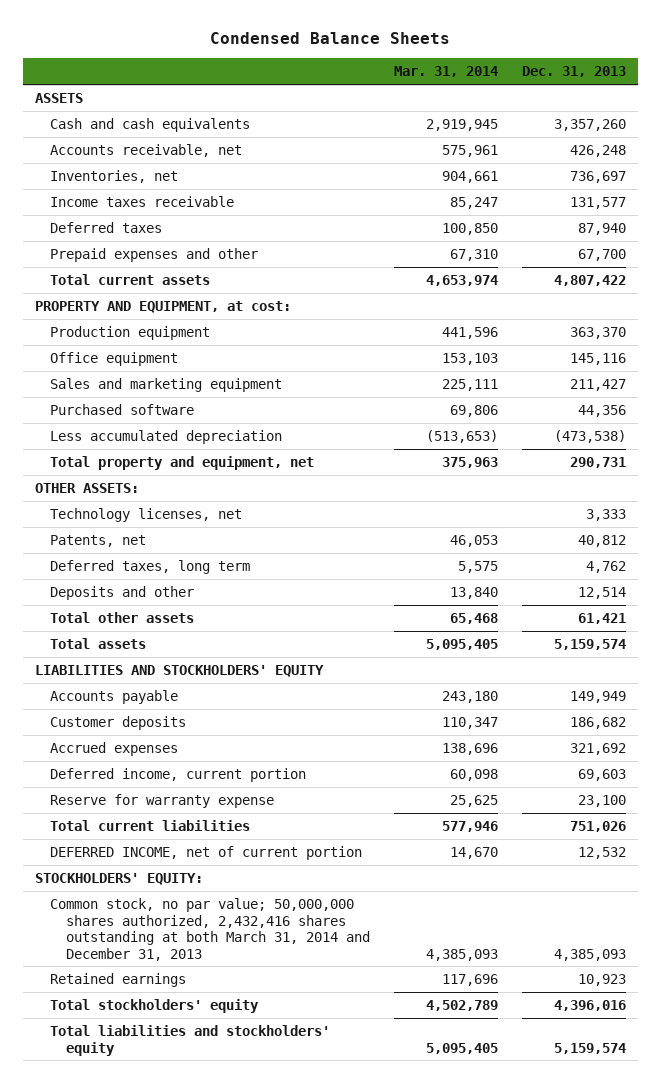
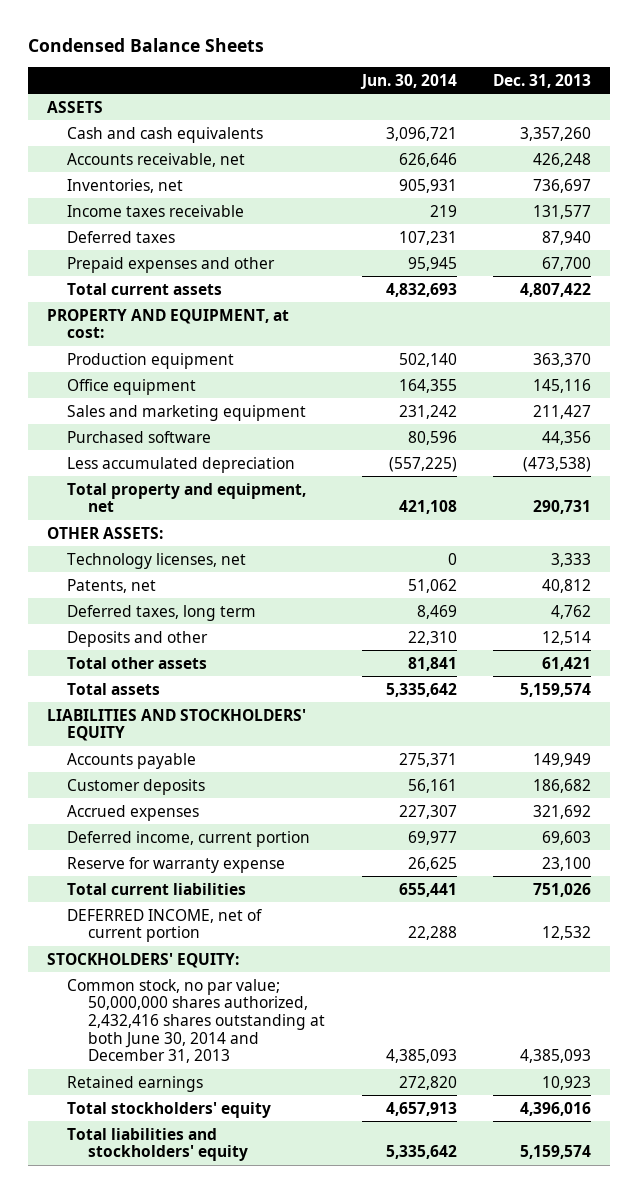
- | Mar. 31, 2014 | Dec. 31, 2013
+ | Jun. 30, 2014 | Dec. 31, 2013
- Common stock, no par value; 50,000,000 shares authorized, 2,432,416 shares outstanding at both March 31, 2014 and December 31, 2013 | 4,385,093 | 4,385,093
+ Common stock, no par value; 50,000,000 shares authorized, 2,432,416 shares outstanding at both June 30, 2014 and December 31, 2013 | 4,385,093 | 4,385,093

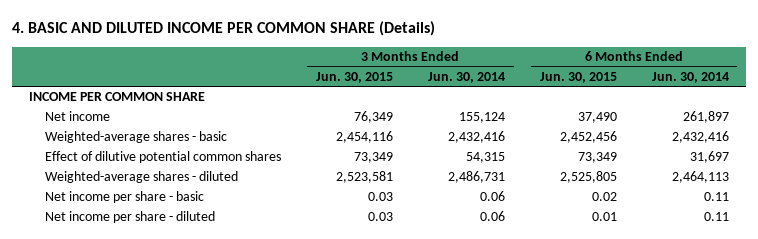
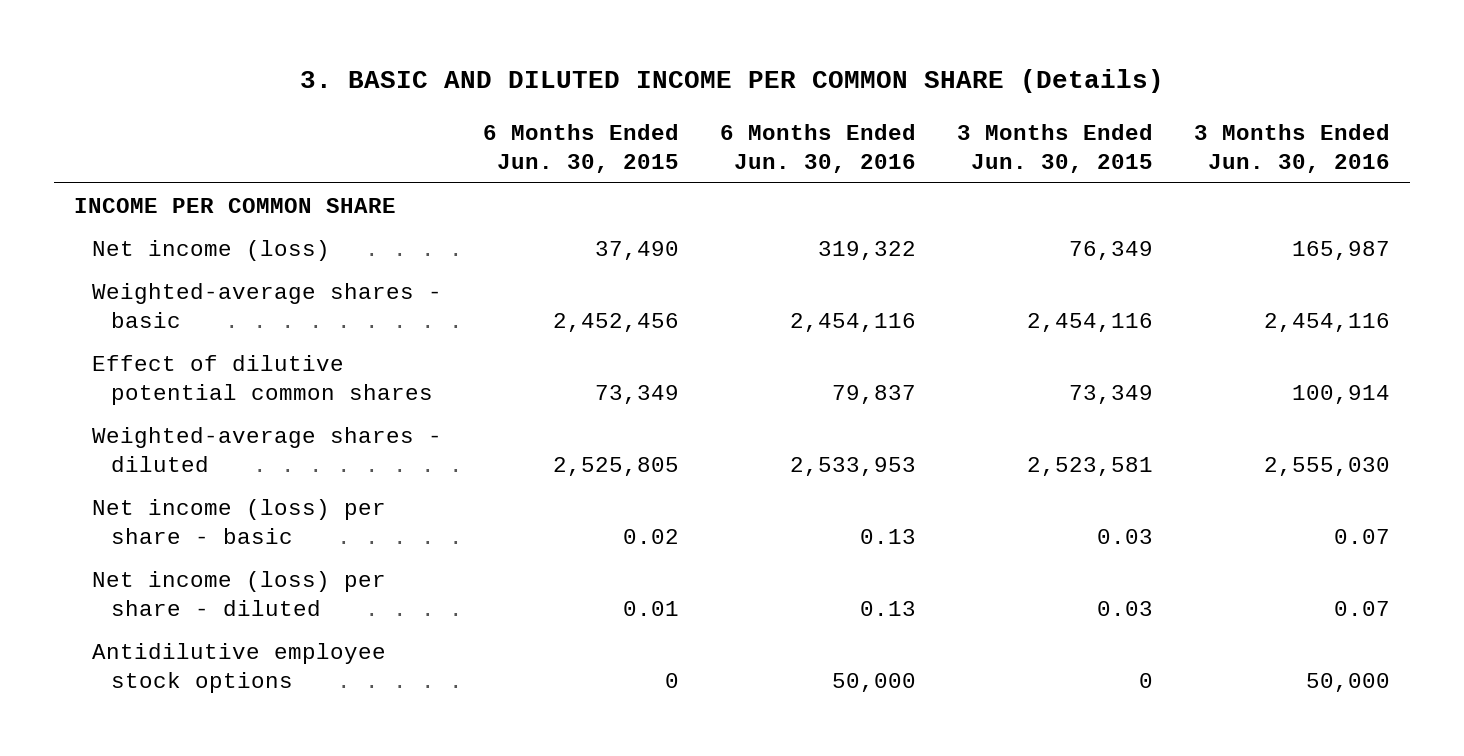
- 4. BASIC AND DILUTED INCOME PER COMMON SHARE (Details)
+ 3. BASIC AND DILUTED INCOME PER COMMON SHARE (Details)
- | 3 Months Ended Jun. 30, 2015 | 3 Months Ended Jun. 30, 2014 | 6 Months Ended Jun. 30, 2015 | 6 Months Ended Jun. 30, 2014
+ | 6 Months Ended Jun. 30, 2015 | 6 Months Ended Jun. 30, 2016 | 3 Months Ended Jun. 30, 2015 | 3 Months Ended Jun. 30, 2016
- Net income | 76,349 | 155,124 | 37,490 | 261,897
+ Net income (loss) | 37,490 | 319,322 | 76,349 | 165,987
- Net income per share - basic | 0.03 | 0.06 | 0.02 | 0.11
- Net income per share - diluted | 0.03 | 0.06 | 0.01 | 0.11
+ Net income (loss) per share - basic | 0.02 | 0.13 | 0.03 | 0.07
+ Net income (loss) per share - diluted | 0.01 | 0.13 | 0.03 | 0.07
+ Antidilutive employee stock options | 0 | 50,000 | 0 | 50,000

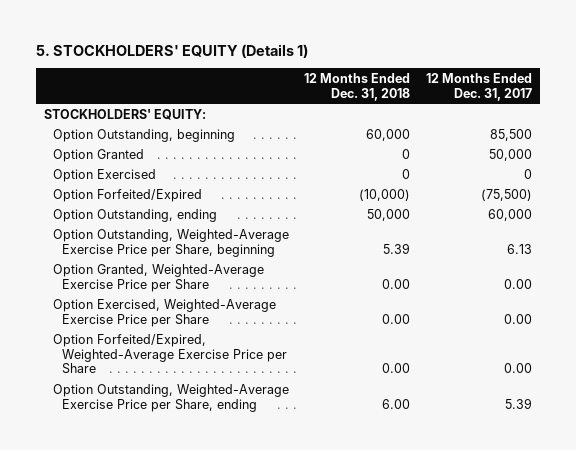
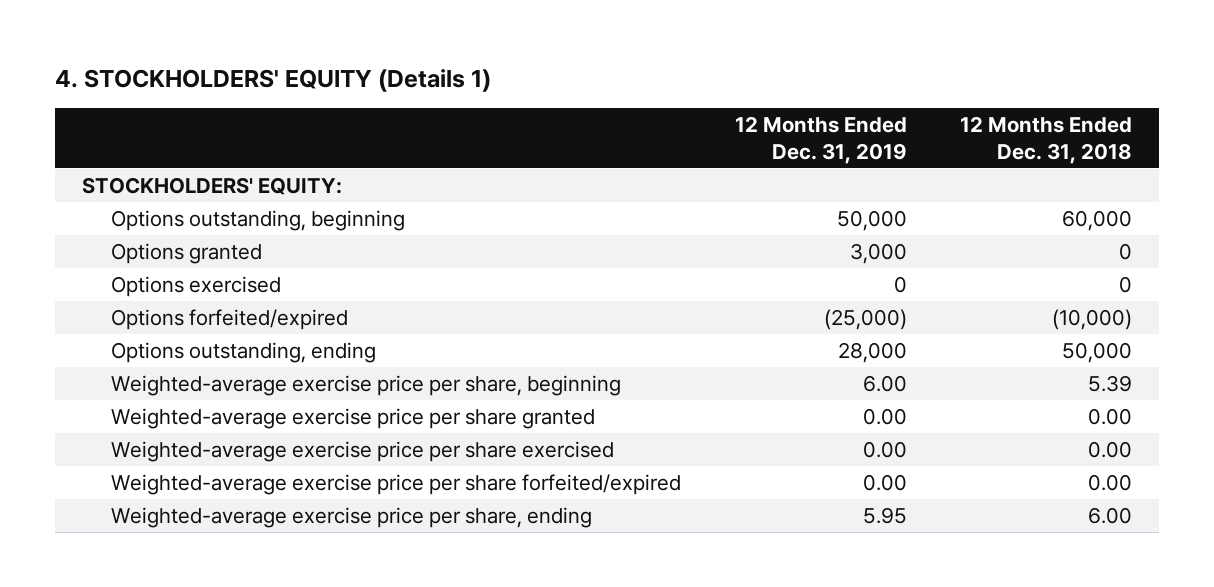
- 5. STOCKHOLDERS' EQUITY (Details 1)
+ 4. STOCKHOLDERS' EQUITY (Details 1)
- | 12 Months Ended Dec. 31, 2018 | 12 Months Ended Dec. 31, 2017
+ | 12 Months Ended Dec. 31, 2019 | 12 Months Ended Dec. 31, 2018
- Option Outstanding, beginning | 60,000 | 85,500
- Option Granted | 0 | 50,000
- Option Exercised | 0 | 0
- Option Forfeited/Expired | (10,000) | (75,500)
- Option Outstanding, ending | 50,000 | 60,000
- Option Outstanding, Weighted-Average Exercise Price per Share, beginning | 5.39 | 6.13
- Option Granted, Weighted-Average Exercise Price per Share | 0.00 | 0.00
- Option Exercised, Weighted-Average Exercise Price per Share | 0.00 | 0.00
- Option Forfeited/Expired, Weighted-Average Exercise Price per Share | 0.00 | 0.00
- Option Outstanding, Weighted-Average Exercise Price per Share, ending | 6.00 | 5.39
+ Options outstanding, beginning | 50,000 | 60,000
+ Options granted | 3,000 | 0
+ Options exercised | 0 | 0
+ Options forfeited/expired | (25,000) | (10,000)
+ Options outstanding, ending | 28,000 | 50,000
+ Weighted-average exercise price per share, beginning | 6.00 | 5.39
+ Weighted-average exercise price per share granted | 0.00 | 0.00
+ Weighted-average exercise price per share exercised | 0.00 | 0.00
+ Weighted-average exercise price per share forfeited/expired | 0.00 | 0.00
+ Weighted-average exercise price per share, ending | 5.95 | 6.00

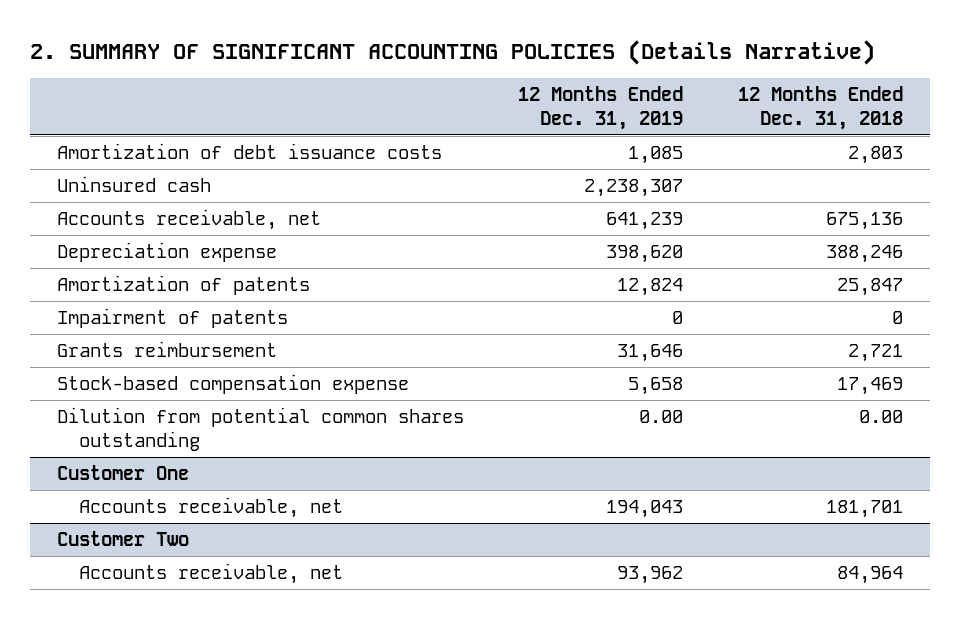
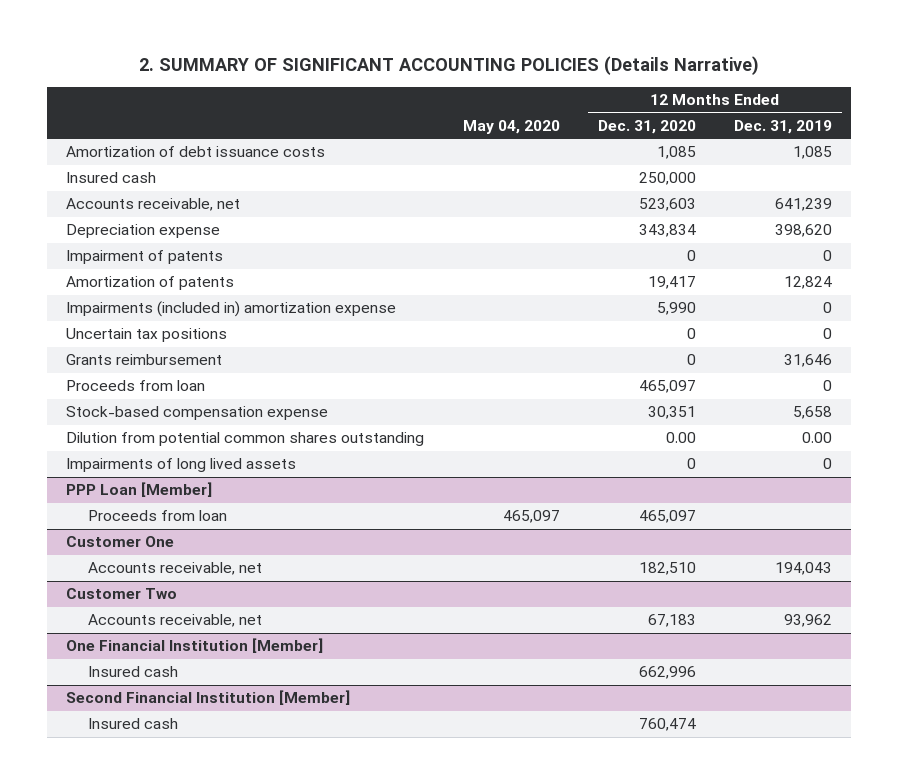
- | 12 Months Ended Dec. 31, 2019 | 12 Months Ended Dec. 31, 2018
+ | May 04, 2020 | 12 Months Ended Dec. 31, 2020 | 12 Months Ended Dec. 31, 2019
- Uninsured cash | 2,238,307 |
+ Insured cash | | 250,000 |
moved down: Amortization of patents | | 19,417 | 12,824
+ Impairments (included in) amortization expense | | 5,990 | 0
+ Uncertain tax positions | | 0 | 0
+ Proceeds from loan | | 465,097 | 0
+ Impairments of long lived assets | | 0 | 0
+ PPP Loan [Member]
+ Proceeds from loan | 465,097 | 465,097 |
+ One Financial Institution [Member]
+ Insured cash | | 662,996 |
+ Second Financial Institution [Member]
+ Insured cash | | 760,474 |

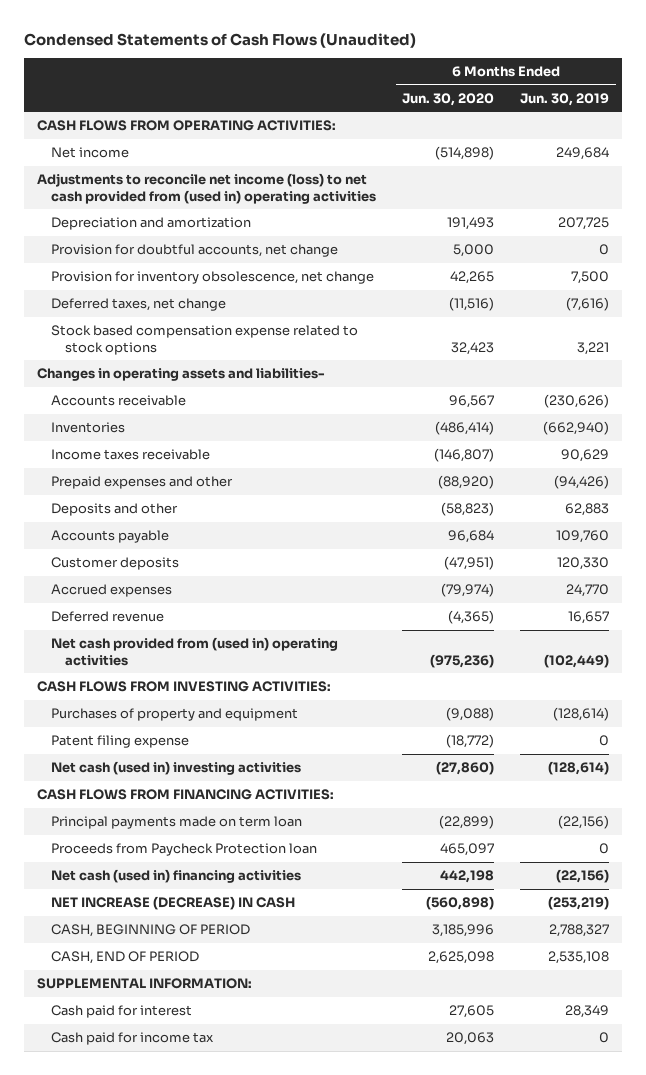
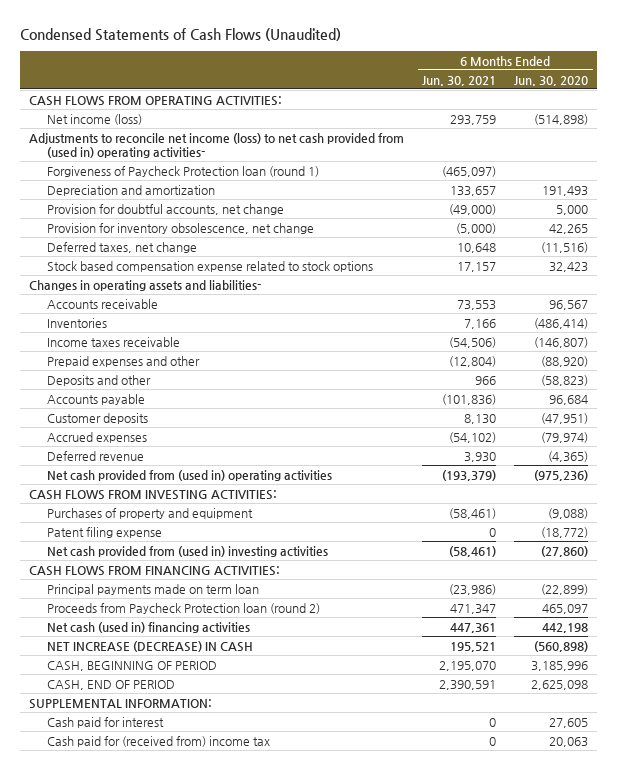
- | 6 Months Ended Jun. 30, 2020 | 6 Months Ended Jun. 30, 2019
+ | 6 Months Ended Jun. 30, 2021 | 6 Months Ended Jun. 30, 2020
- Net income | (514,898) | 249,684
- Adjustments to reconcile net income (loss) to net cash provided from (used in) operating activities
+ Net income (loss) | 293,759 | (514,898)
+ Adjustments to reconcile net income (loss) to net cash provided from (used in) operating activities-
+ Forgiveness of Paycheck Protection loan (round 1) | (465,097) |
- Net cash (used in) investing activities | (27,860) | (128,614)
+ Net cash provided from (used in) investing activities | (58,461) | (27,860)
- Proceeds from Paycheck Protection loan | 465,097 | 0
+ Proceeds from Paycheck Protection loan (round 2) | 471,347 | 465,097
- Cash paid for income tax | 20,063 | 0
+ Cash paid for (received from) income tax | 0 | 20,063

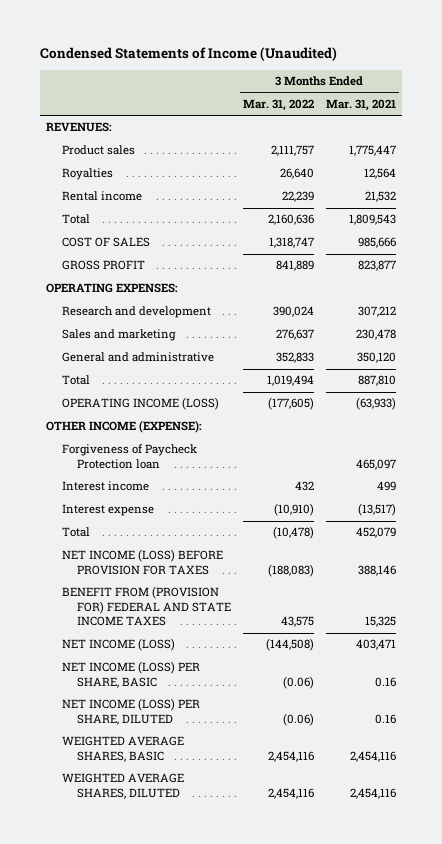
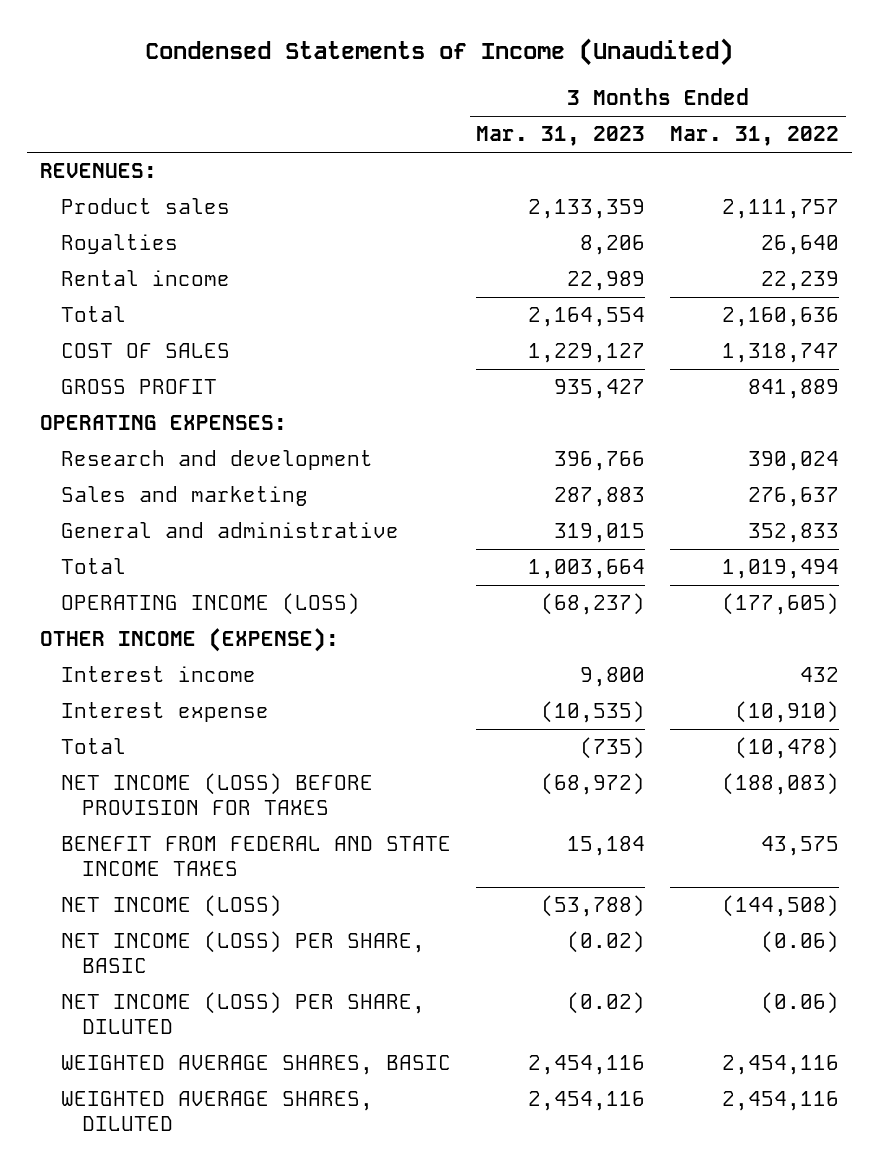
- | 3 Months Ended Mar. 31, 2022 | 3 Months Ended Mar. 31, 2021
+ | 3 Months Ended Mar. 31, 2023 | 3 Months Ended Mar. 31, 2022
- Forgiveness of Paycheck Protection loan | | 465,097
- BENEFIT FROM (PROVISION FOR) FEDERAL AND STATE INCOME TAXES | 43,575 | 15,325
+ BENEFIT FROM FEDERAL AND STATE INCOME TAXES | 15,184 | 43,575

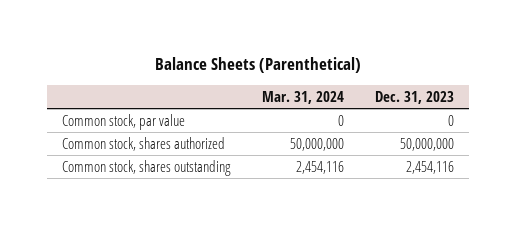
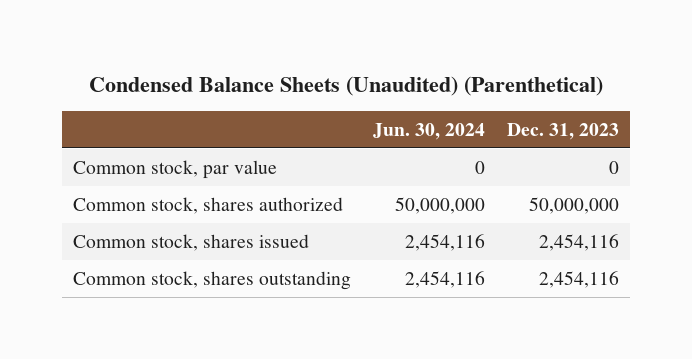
- Balance Sheets (Parenthetical)
+ Condensed Balance Sheets (Unaudited) (Parenthetical)
- | Mar. 31, 2024 | Dec. 31, 2023
+ | Jun. 30, 2024 | Dec. 31, 2023
+ Common stock, shares issued | 2,454,116 | 2,454,116

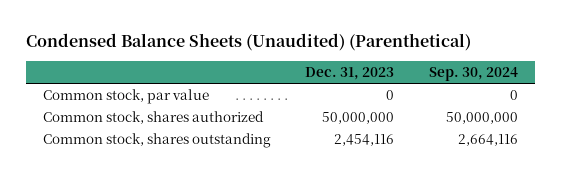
- | Jun. 30, 2024 | Dec. 31, 2023
+ | Dec. 31, 2023 | Sep. 30, 2024
- Common stock, shares issued | 2,454,116 | 2,454,116

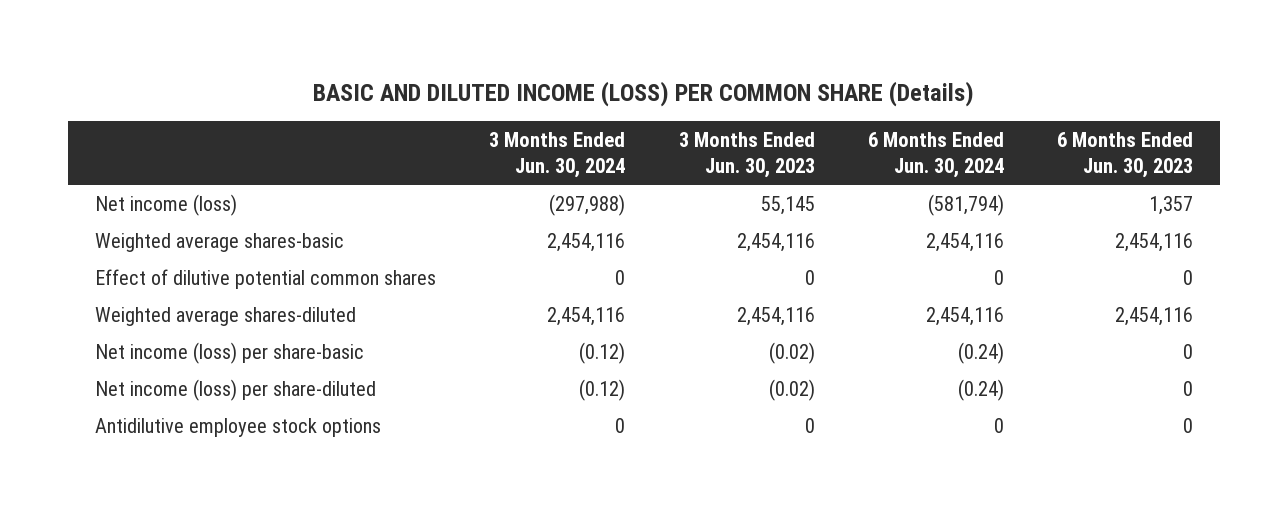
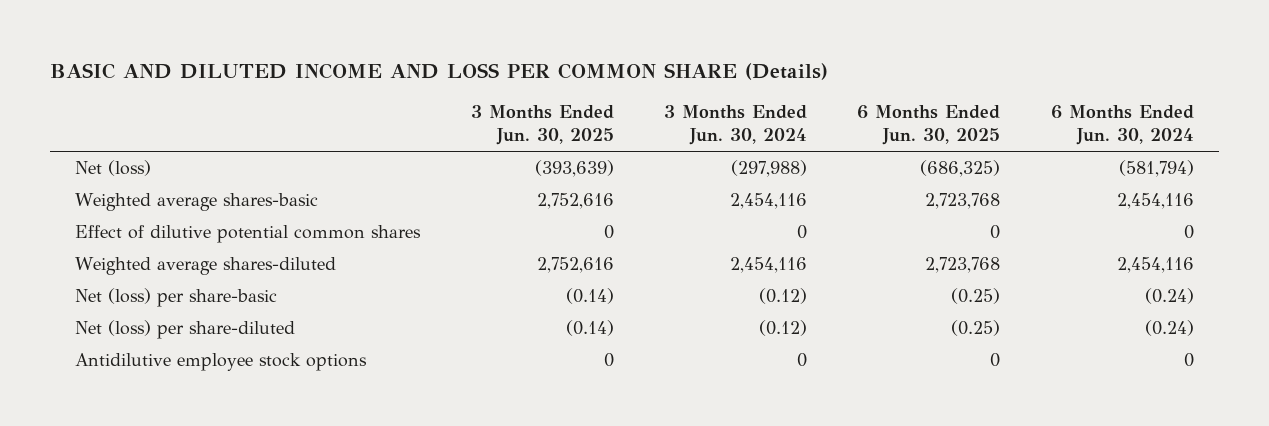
- BASIC AND DILUTED INCOME (LOSS) PER COMMON SHARE (Details)
+ BASIC AND DILUTED INCOME AND LOSS PER COMMON SHARE (Details)
- | 3 Months Ended Jun. 30, 2024 | 3 Months Ended Jun. 30, 2023 | 6 Months Ended Jun. 30, 2024 | 6 Months Ended Jun. 30, 2023
+ | 3 Months Ended Jun. 30, 2025 | 3 Months Ended Jun. 30, 2024 | 6 Months Ended Jun. 30, 2025 | 6 Months Ended Jun. 30, 2024
- Net income (loss) | (297,988) | 55,145 | (581,794) | 1,357
+ Net (loss) | (393,639) | (297,988) | (686,325) | (581,794)
- Net income (loss) per share-basic | (0.12) | (0.02) | (0.24) | 0
- Net income (loss) per share-diluted | (0.12) | (0.02) | (0.24) | 0
+ Net (loss) per share-basic | (0.14) | (0.12) | (0.25) | (0.24)
+ Net (loss) per share-diluted | (0.14) | (0.12) | (0.25) | (0.24)

